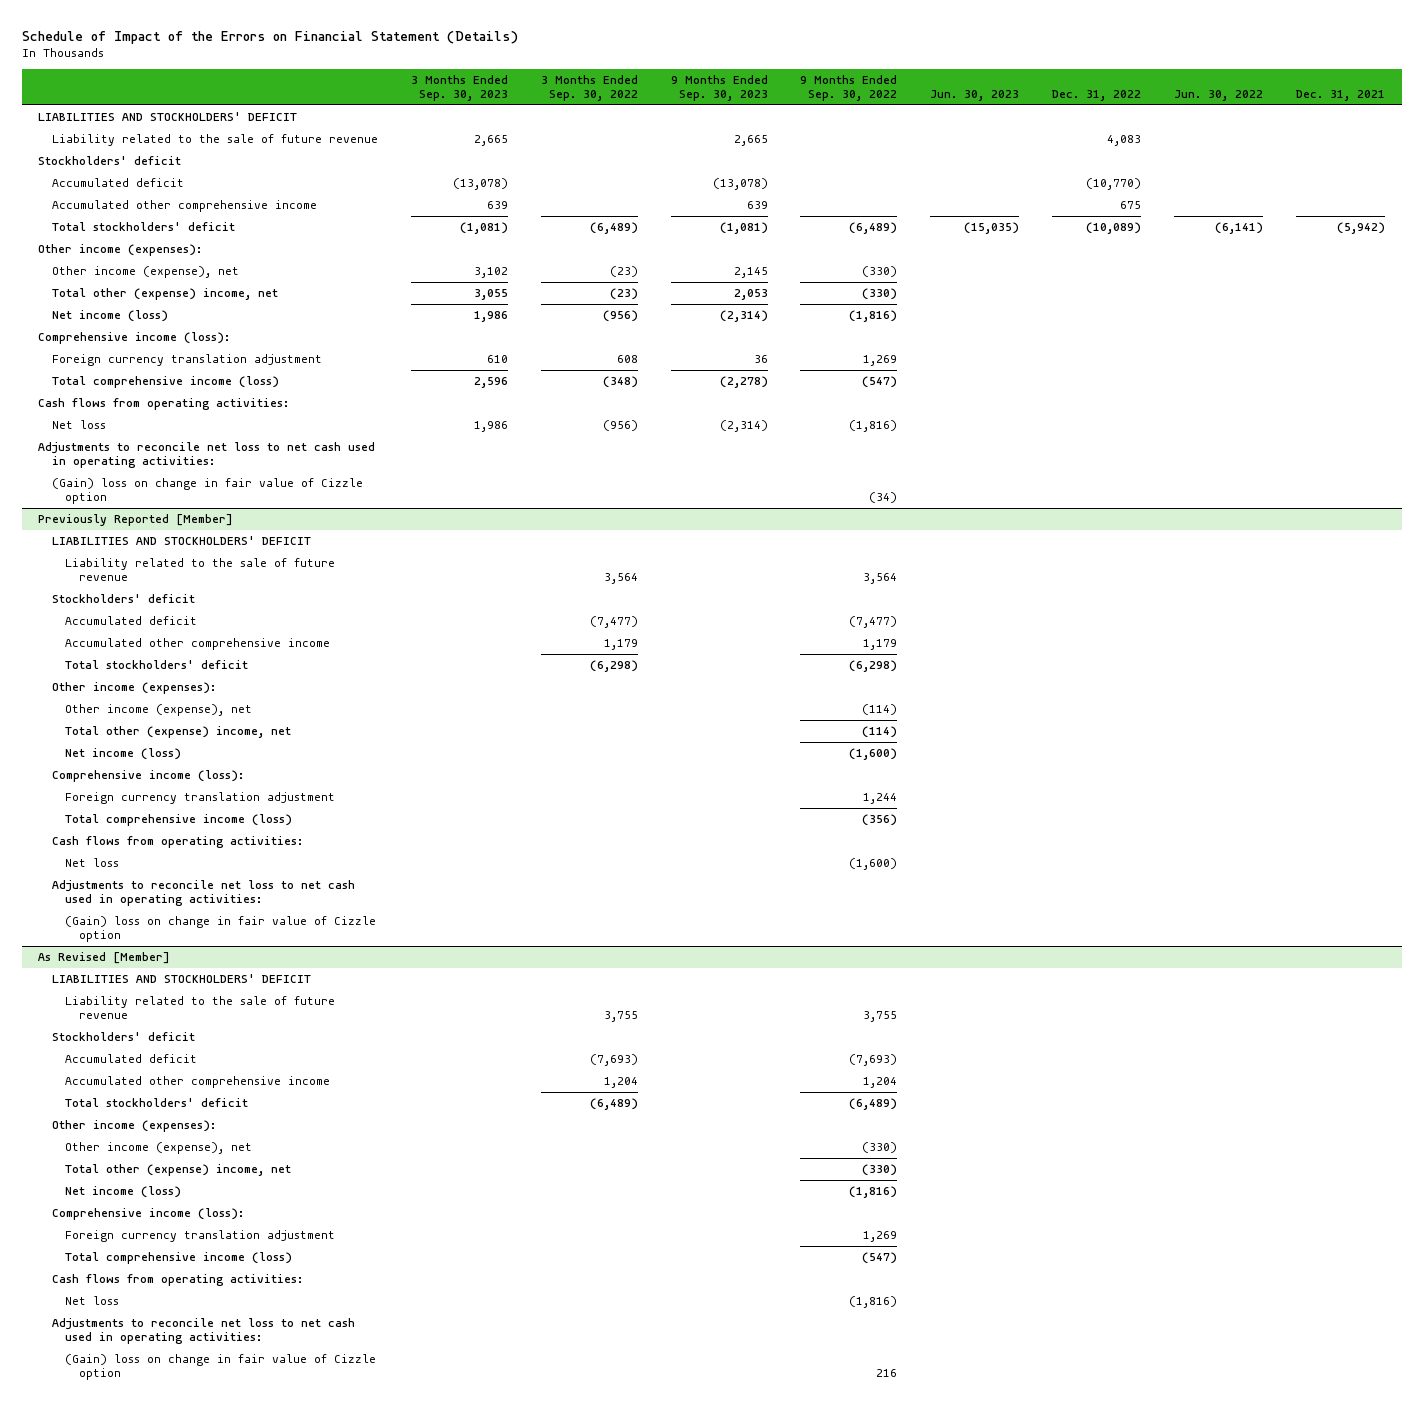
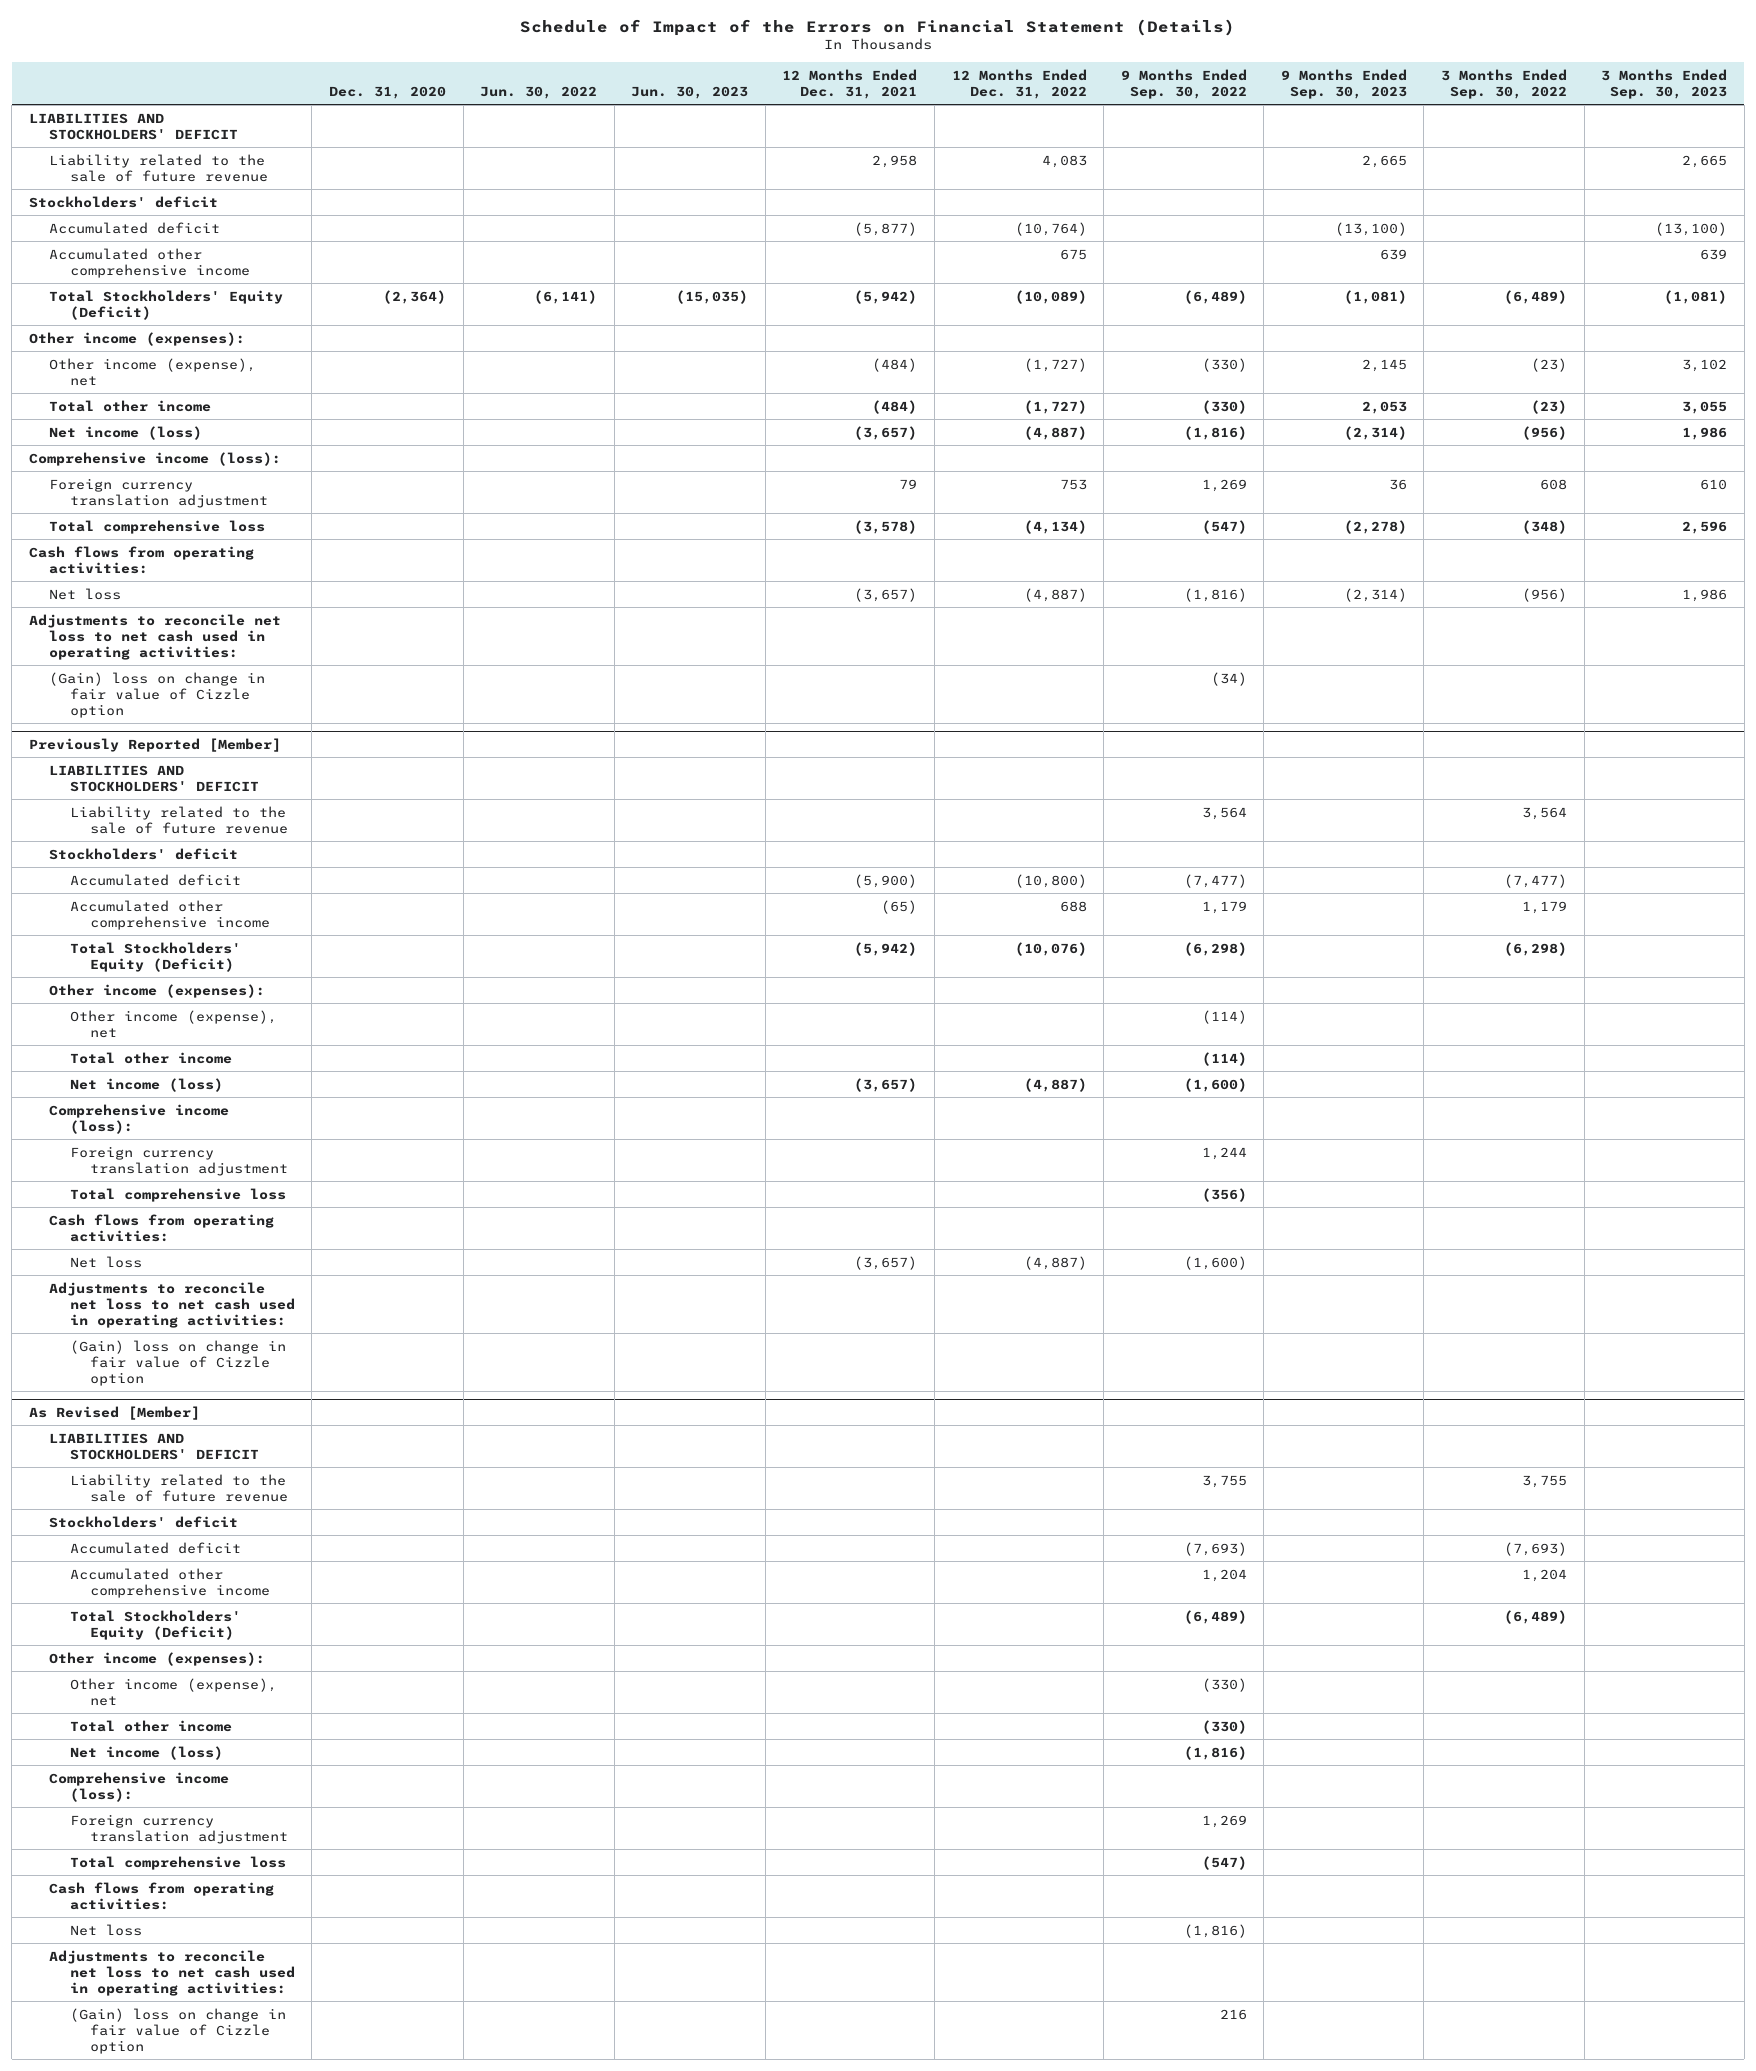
- | 3 Months Ended Sep. 30, 2023 | 3 Months Ended Sep. 30, 2022 | 9 Months Ended Sep. 30, 2023 | 9 Months Ended Sep. 30, 2022 | Jun. 30, 2023 | Dec. 31, 2022 | Jun. 30, 2022 | Dec. 31, 2021
+ | Dec. 31, 2020 | Jun. 30, 2022 | Jun. 30, 2023 | 12 Months Ended Dec. 31, 2021 | 12 Months Ended Dec. 31, 2022 | 9 Months Ended Sep. 30, 2022 | 9 Months Ended Sep. 30, 2023 | 3 Months Ended Sep. 30, 2022 | 3 Months Ended Sep. 30, 2023
- Accumulated deficit | (13,078) | | (13,078) | | | (10,770) | |
+ Accumulated deficit | | | | (5,877) | (10,764) | | (13,100) | | (13,100)
- Total stockholders' deficit | (1,081) | (6,489) | (1,081) | (6,489) | (15,035) | (10,089) | (6,141) | (5,942)
+ Total Stockholders' Equity (Deficit) | (2,364) | (6,141) | (15,035) | (5,942) | (10,089) | (6,489) | (1,081) | (6,489) | (1,081)
- Total other (expense) income, net | 3,055 | (23) | 2,053 | (330) | | | |
+ Total other income | | | | (484) | (1,727) | (330) | 2,053 | (23) | 3,055
- Total comprehensive income (loss) | 2,596 | (348) | (2,278) | (547) | | | |
+ Total comprehensive loss | | | | (3,578) | (4,134) | (547) | (2,278) | (348) | 2,596
@ Previously Reported [Member]
- Total stockholders' deficit | | (6,298) | | (6,298) | | | |
+ Total Stockholders' Equity (Deficit) | | | | (5,942) | (10,076) | (6,298) | | (6,298) |
- Total other (expense) income, net | | | | (114) | | | |
+ Total other income | | | | | | (114) | | |
- Total comprehensive income (loss) | | | | (356) | | | |
+ Total comprehensive loss | | | | | | (356) | | |
@ As Revised [Member]
- Total stockholders' deficit | | (6,489) | | (6,489) | | | |
+ Total Stockholders' Equity (Deficit) | | | | | | (6,489) | | (6,489) |
- Total other (expense) income, net | | | | (330) | | | |
+ Total other income | | | | | | (330) | | |
- Total comprehensive income (loss) | | | | (547) | | | |
+ Total comprehensive loss | | | | | | (547) | | |

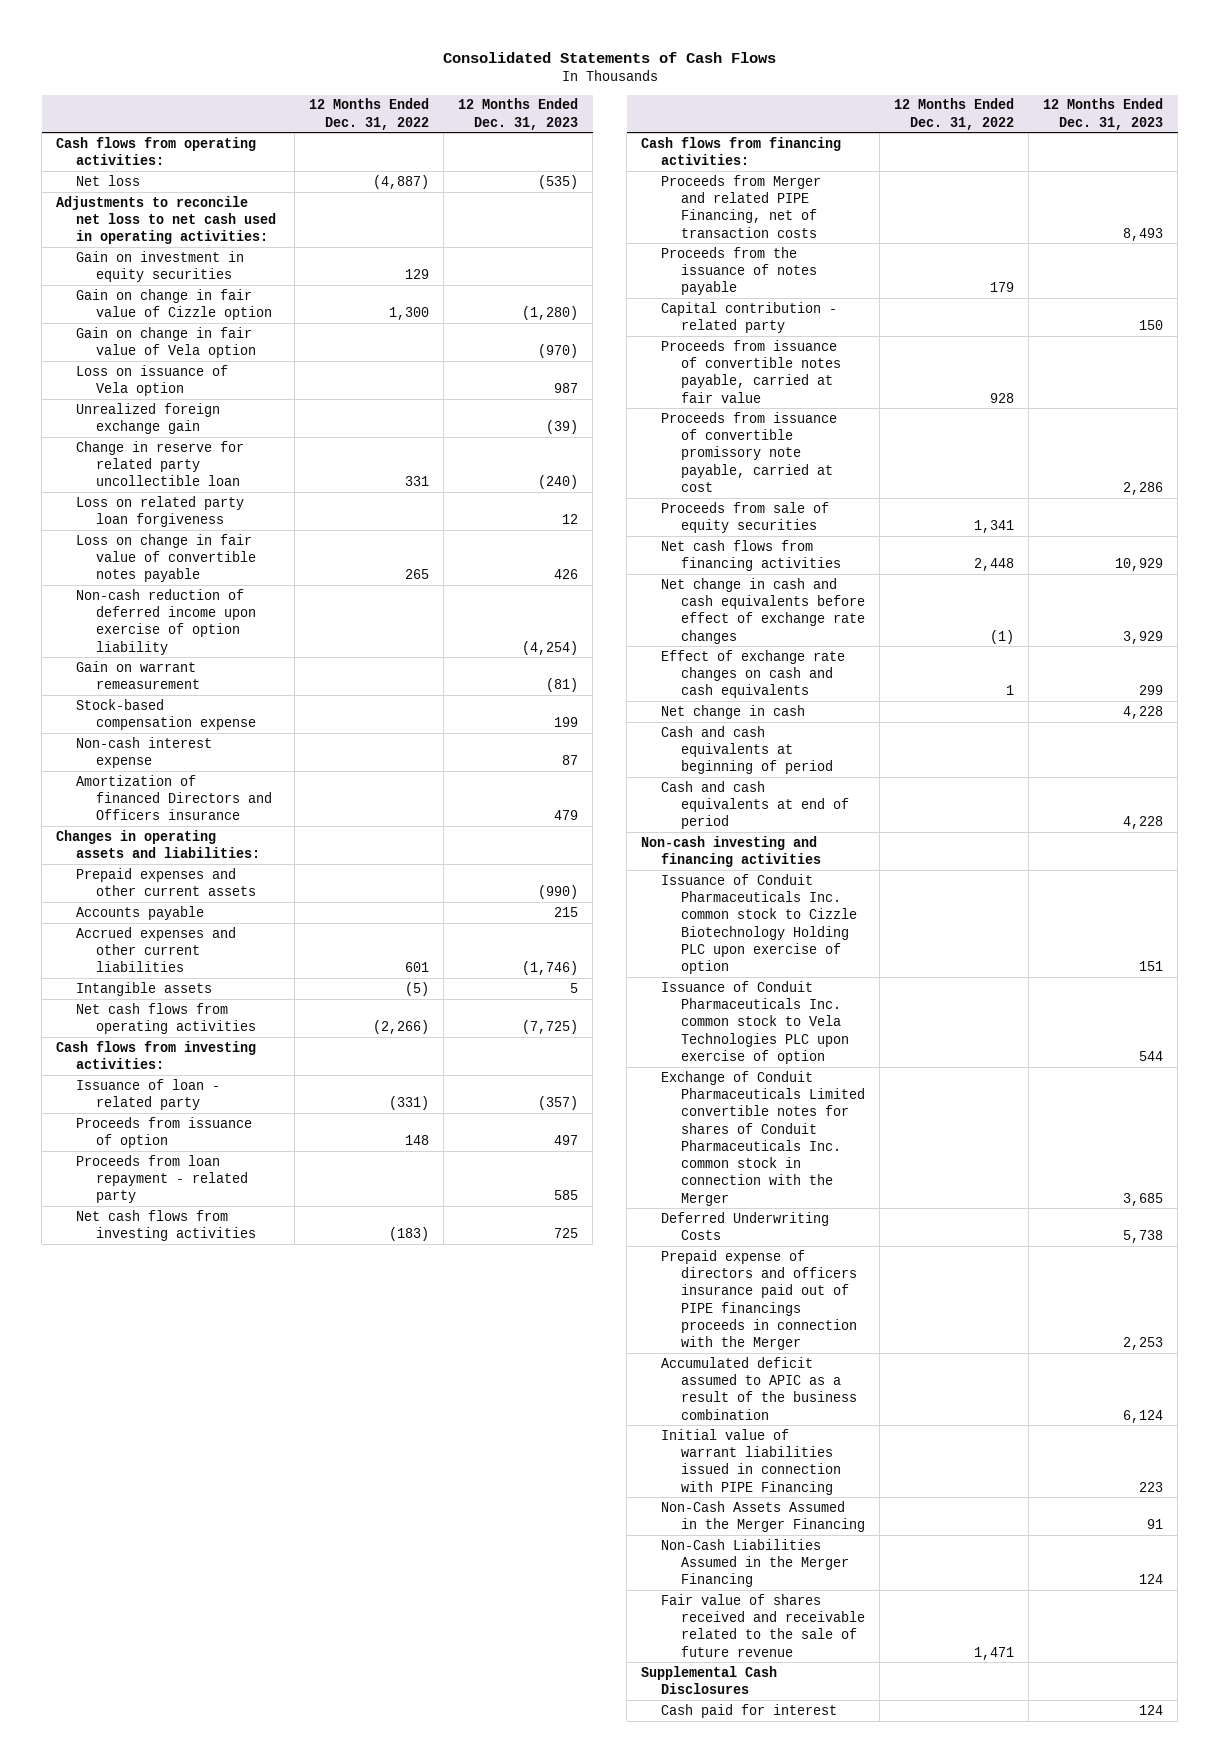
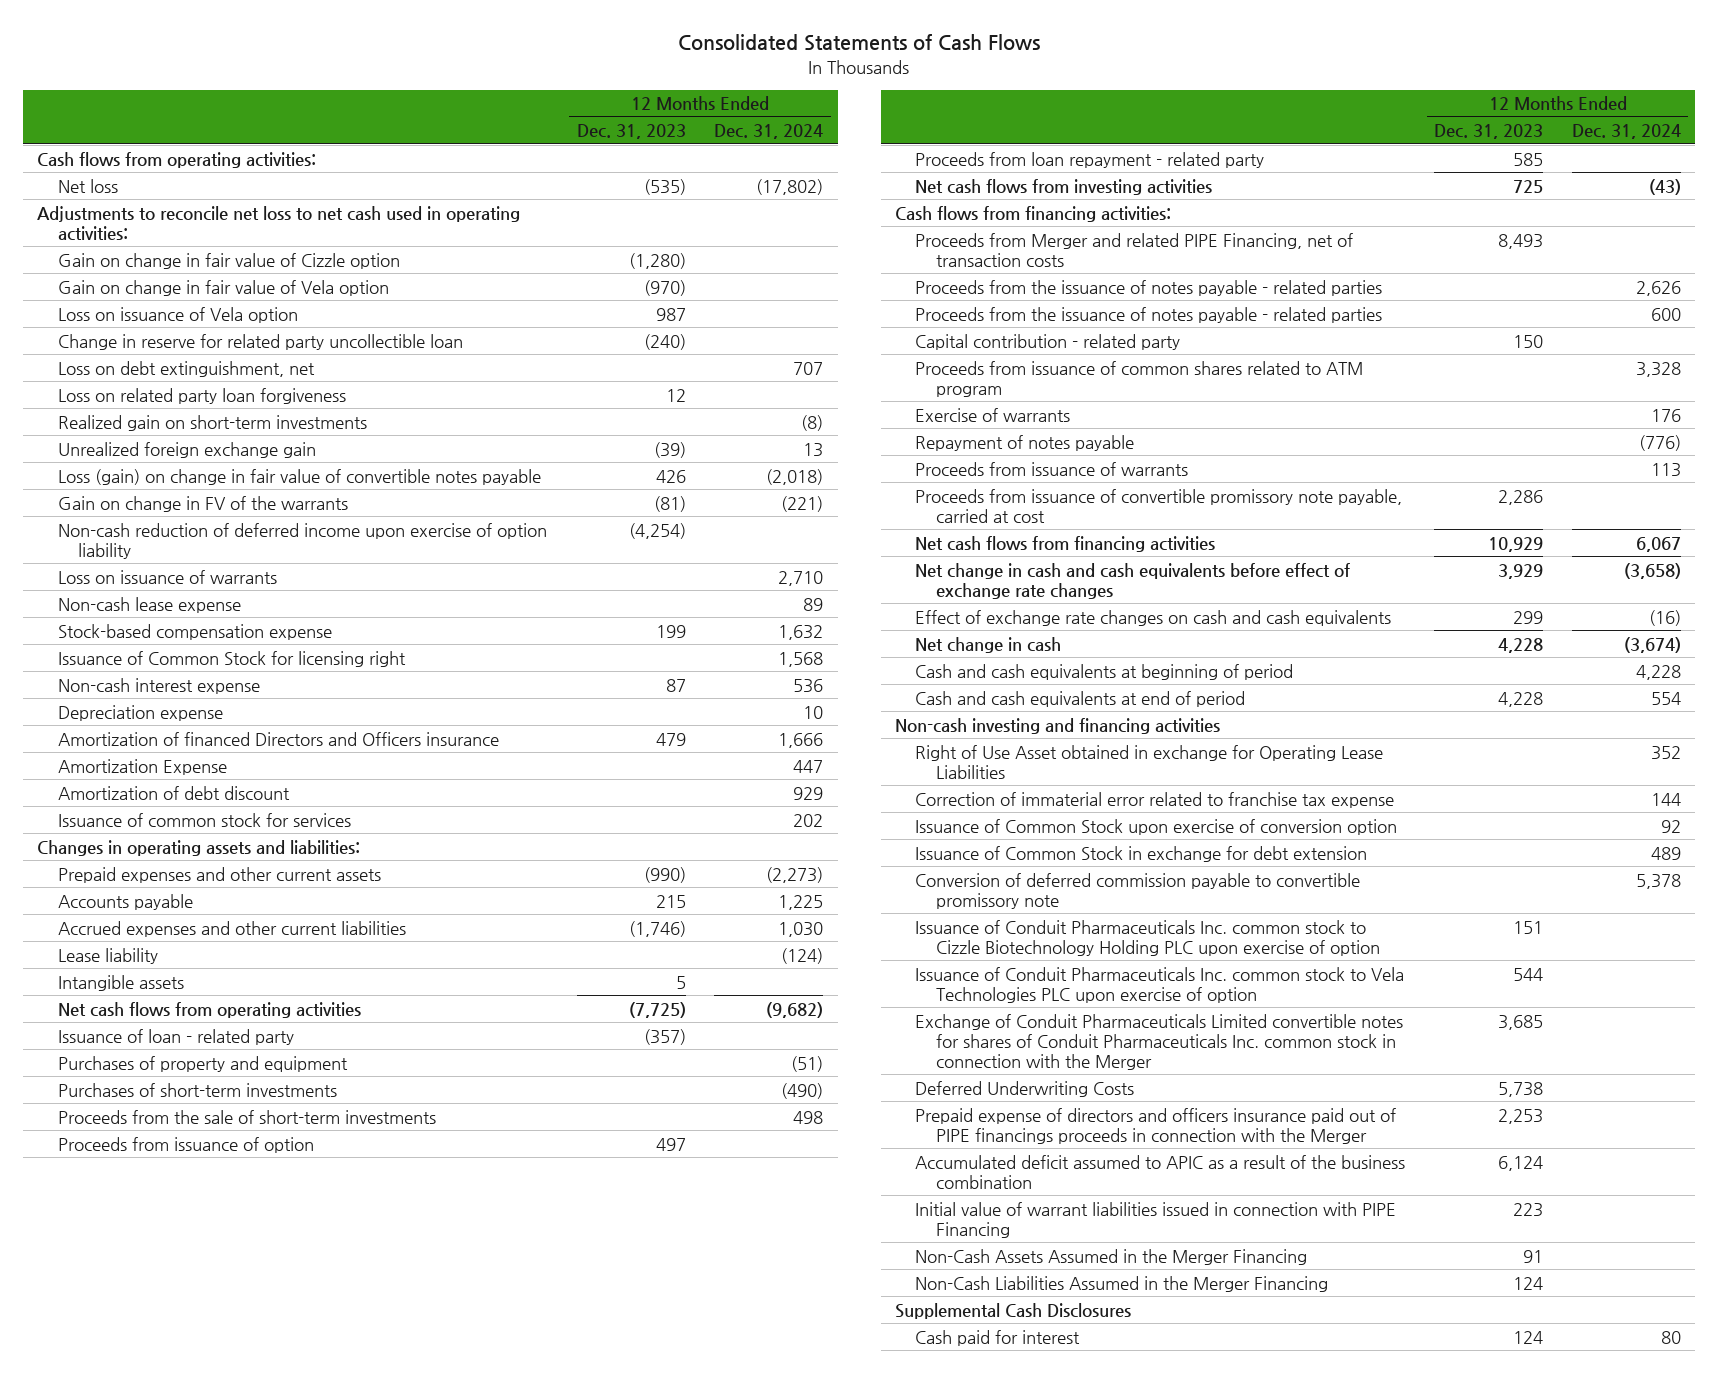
- | 12 Months Ended Dec. 31, 2022 | 12 Months Ended Dec. 31, 2023
+ | 12 Months Ended Dec. 31, 2023 | 12 Months Ended Dec. 31, 2024
- Gain on investment in equity securities | 129 |
+ Loss on debt extinguishment, net | | 707
- Loss on change in fair value of convertible notes payable | 265 | 426
+ Realized gain on short-term investments | | (8)
moved down: Unrealized foreign exchange gain | (39) | 13
+ Loss (gain) on change in fair value of convertible notes payable | 426 | (2,018)
+ Gain on change in FV of the warrants | (81) | (221)
- Gain on warrant remeasurement | | (81)
+ Loss on issuance of warrants | | 2,710
+ Non-cash lease expense | | 89
+ Issuance of Common Stock for licensing right | | 1,568
+ Depreciation expense | | 10
+ Amortization Expense | | 447
+ Amortization of debt discount | | 929
+ Issuance of common stock for services | | 202
+ Lease liability | | (124)
- Cash flows from investing activities:
+ Purchases of property and equipment | | (51)
+ Purchases of short-term investments | | (490)
+ Proceeds from the sale of short-term investments | | 498
- Proceeds from the issuance of notes payable | 179 |
+ Proceeds from the issuance of notes payable - related parties | | 2,626
+ Proceeds from the issuance of notes payable - related parties | | 600
- Proceeds from issuance of convertible notes payable, carried at fair value | 928 |
+ Proceeds from issuance of common shares related to ATM program | | 3,328
+ Exercise of warrants | | 176
+ Repayment of notes payable | | (776)
+ Proceeds from issuance of warrants | | 113
- Proceeds from sale of equity securities | 1,341 |
+ Right of Use Asset obtained in exchange for Operating Lease Liabilities | | 352
+ Correction of immaterial error related to franchise tax expense | | 144
+ Issuance of Common Stock upon exercise of conversion option | | 92
+ Issuance of Common Stock in exchange for debt extension | | 489
+ Conversion of deferred commission payable to convertible promissory note | | 5,378
- Fair value of shares received and receivable related to the sale of future revenue | 1,471 |

